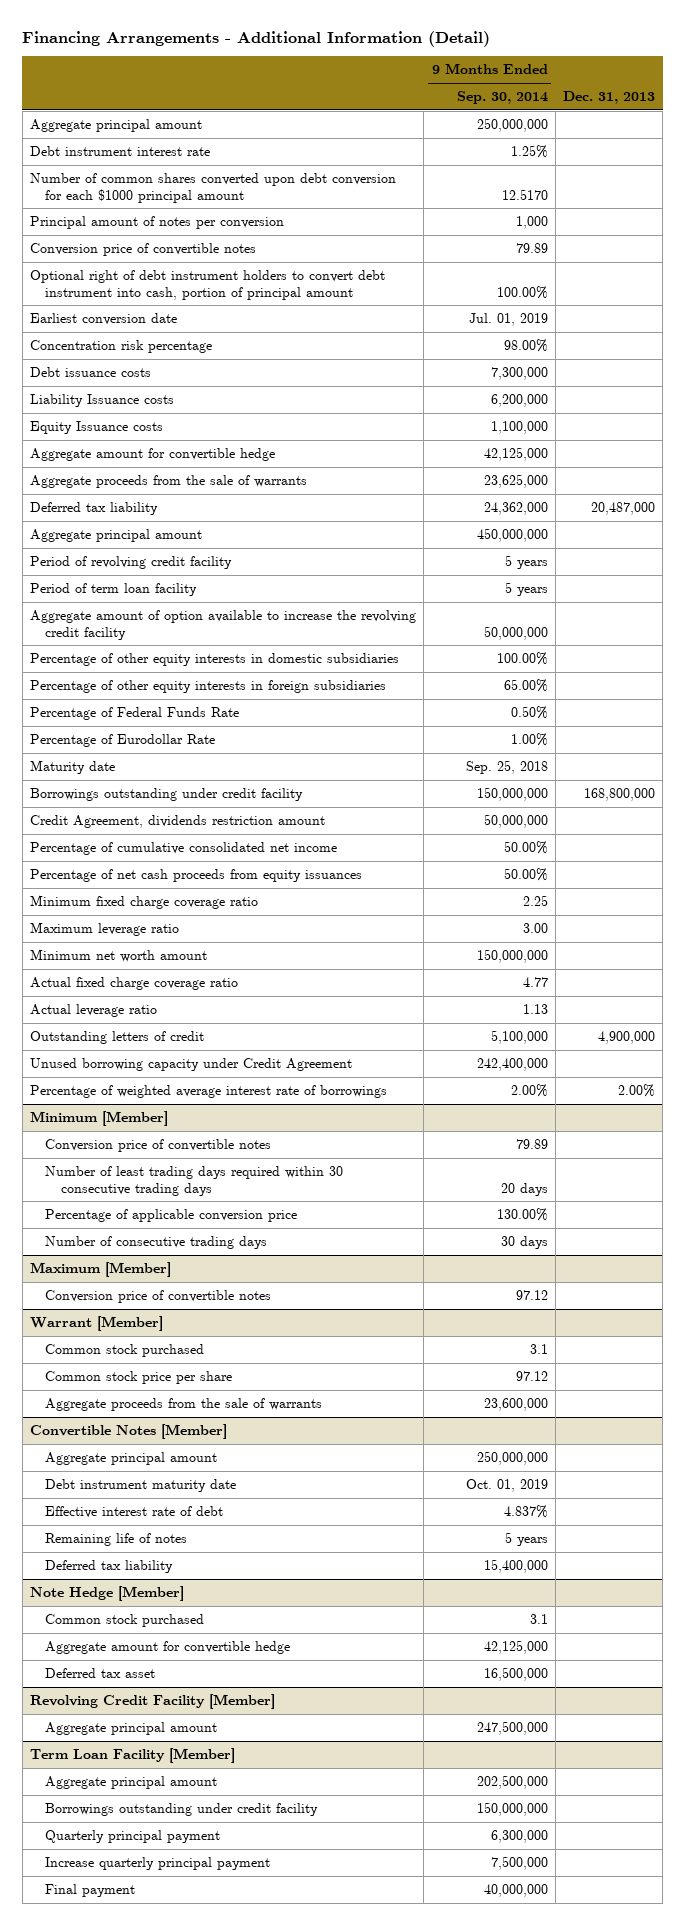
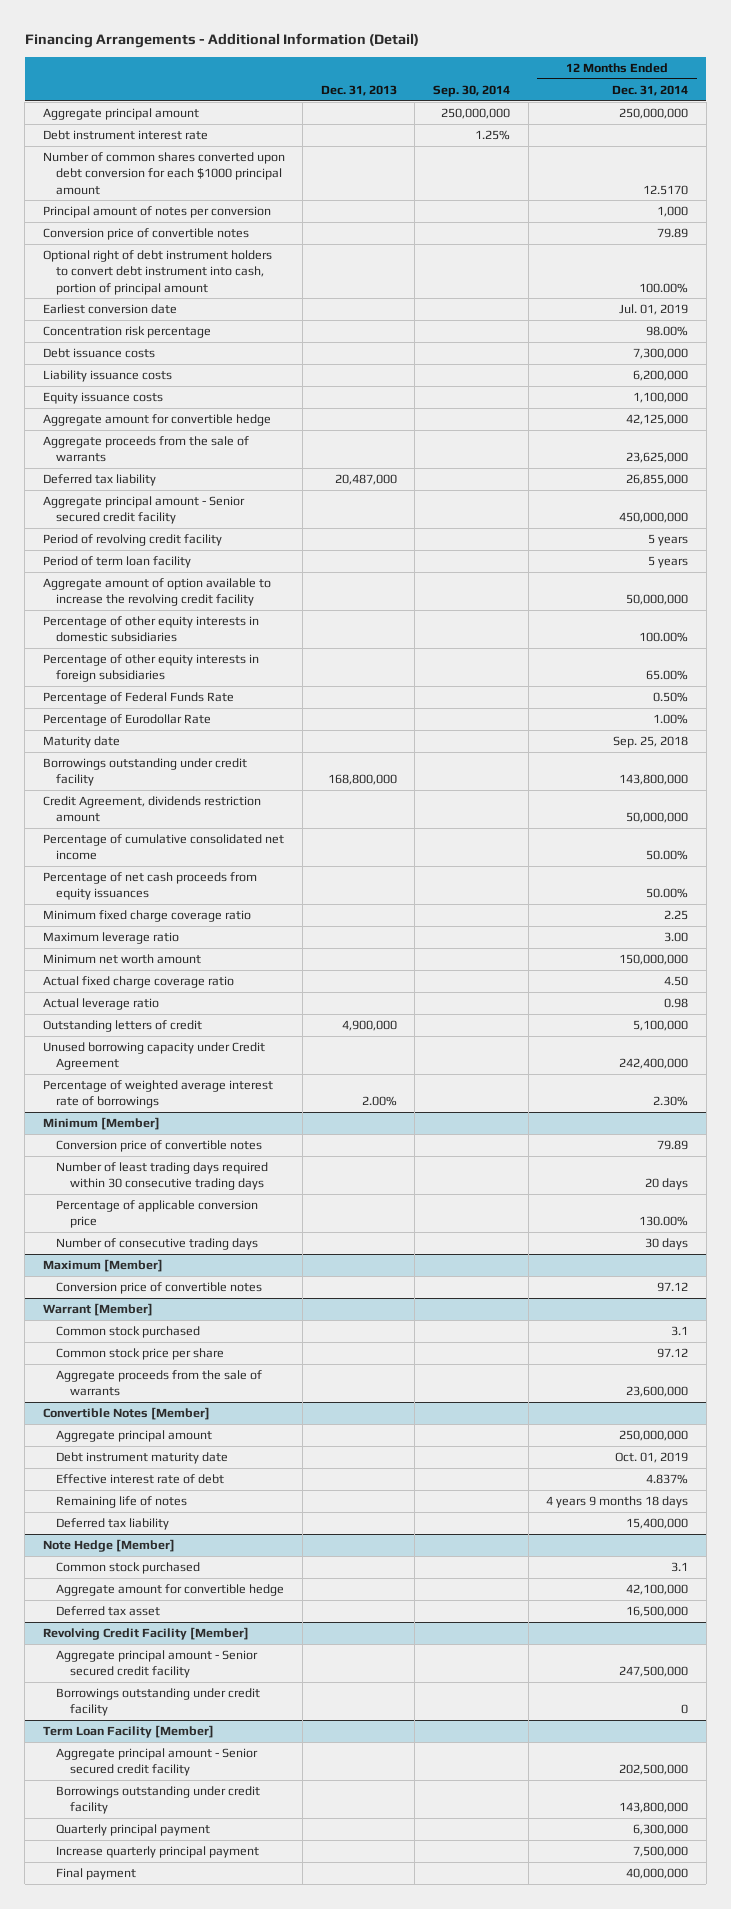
- | 9 Months Ended Sep. 30, 2014 | Dec. 31, 2013
+ | Dec. 31, 2013 | Sep. 30, 2014 | 12 Months Ended Dec. 31, 2014
- Liability Issuance costs | 6,200,000 |
- Equity Issuance costs | 1,100,000 |
+ Liability issuance costs | | | 6,200,000
+ Equity issuance costs | | | 1,100,000
- Aggregate principal amount | 450,000,000 |
+ Aggregate principal amount - Senior secured credit facility | | | 450,000,000
@ Revolving Credit Facility [Member]
- Aggregate principal amount | 247,500,000 |
+ Aggregate principal amount - Senior secured credit facility | | | 247,500,000
+ Borrowings outstanding under credit facility | | | 0
@ Term Loan Facility [Member]
- Aggregate principal amount | 202,500,000 |
+ Aggregate principal amount - Senior secured credit facility | | | 202,500,000

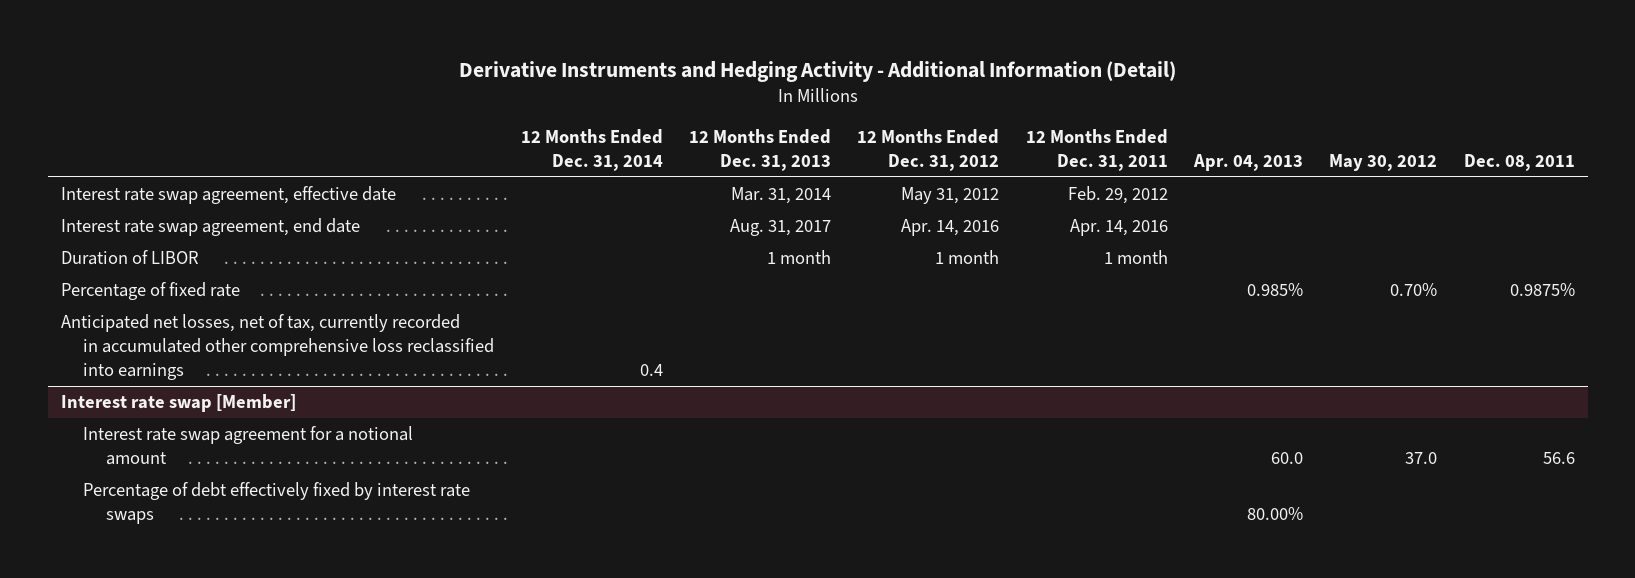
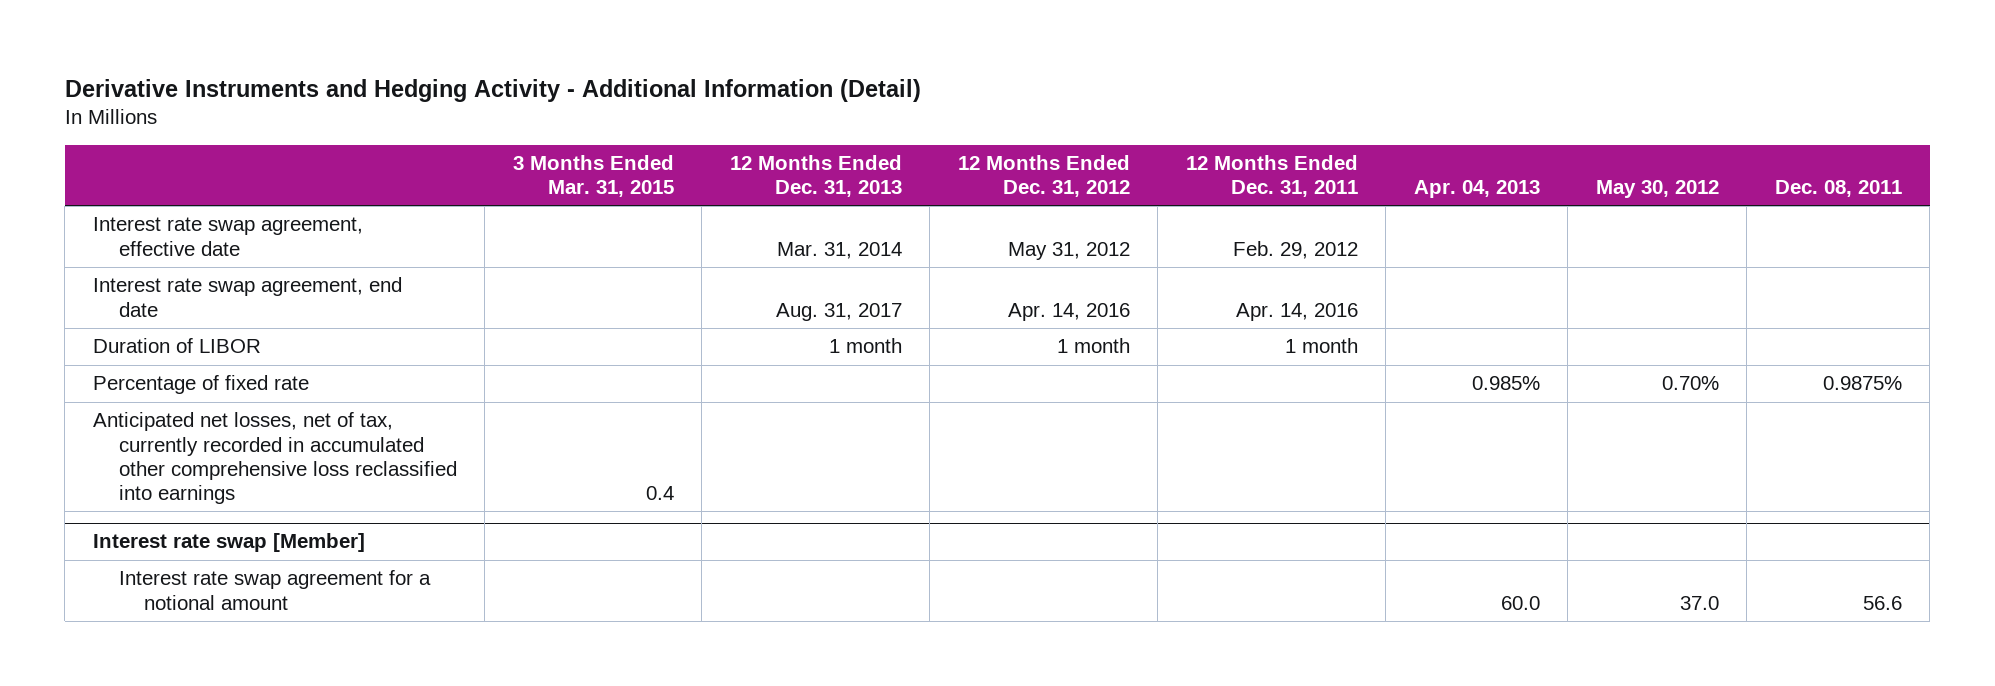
- | 12 Months Ended Dec. 31, 2014 | 12 Months Ended Dec. 31, 2013 | 12 Months Ended Dec. 31, 2012 | 12 Months Ended Dec. 31, 2011 | Apr. 04, 2013 | May 30, 2012 | Dec. 08, 2011
+ | 3 Months Ended Mar. 31, 2015 | 12 Months Ended Dec. 31, 2013 | 12 Months Ended Dec. 31, 2012 | 12 Months Ended Dec. 31, 2011 | Apr. 04, 2013 | May 30, 2012 | Dec. 08, 2011
@ Interest rate swap [Member]
- Percentage of debt effectively fixed by interest rate swaps | | | | | 80.00% | |

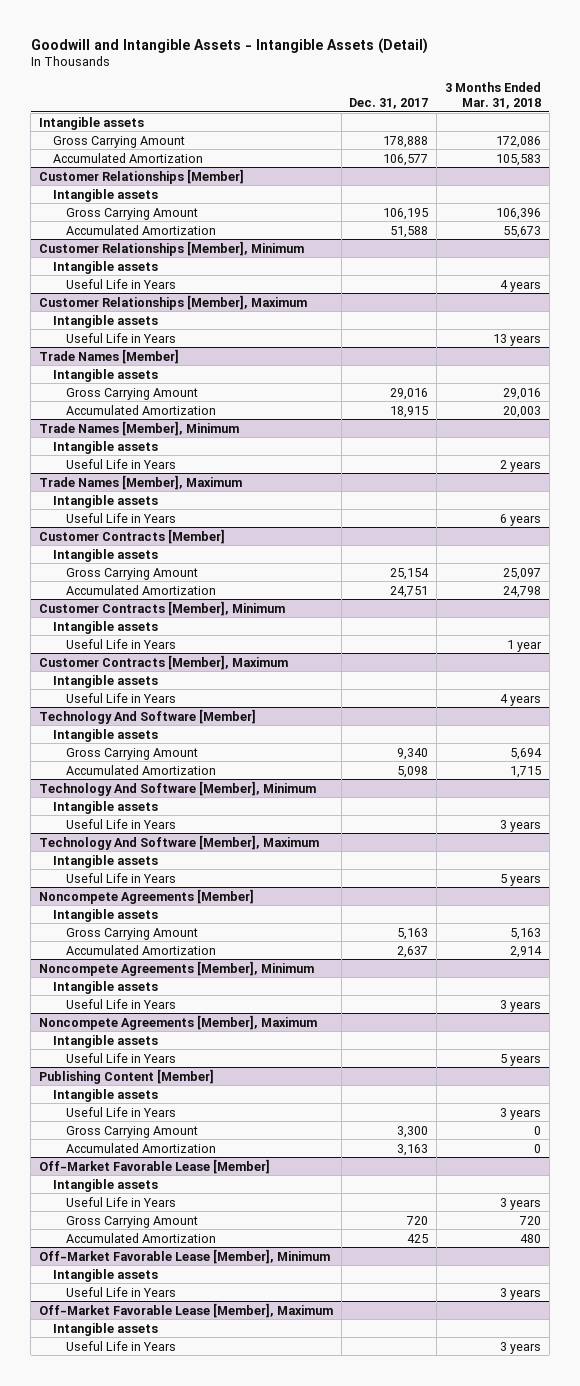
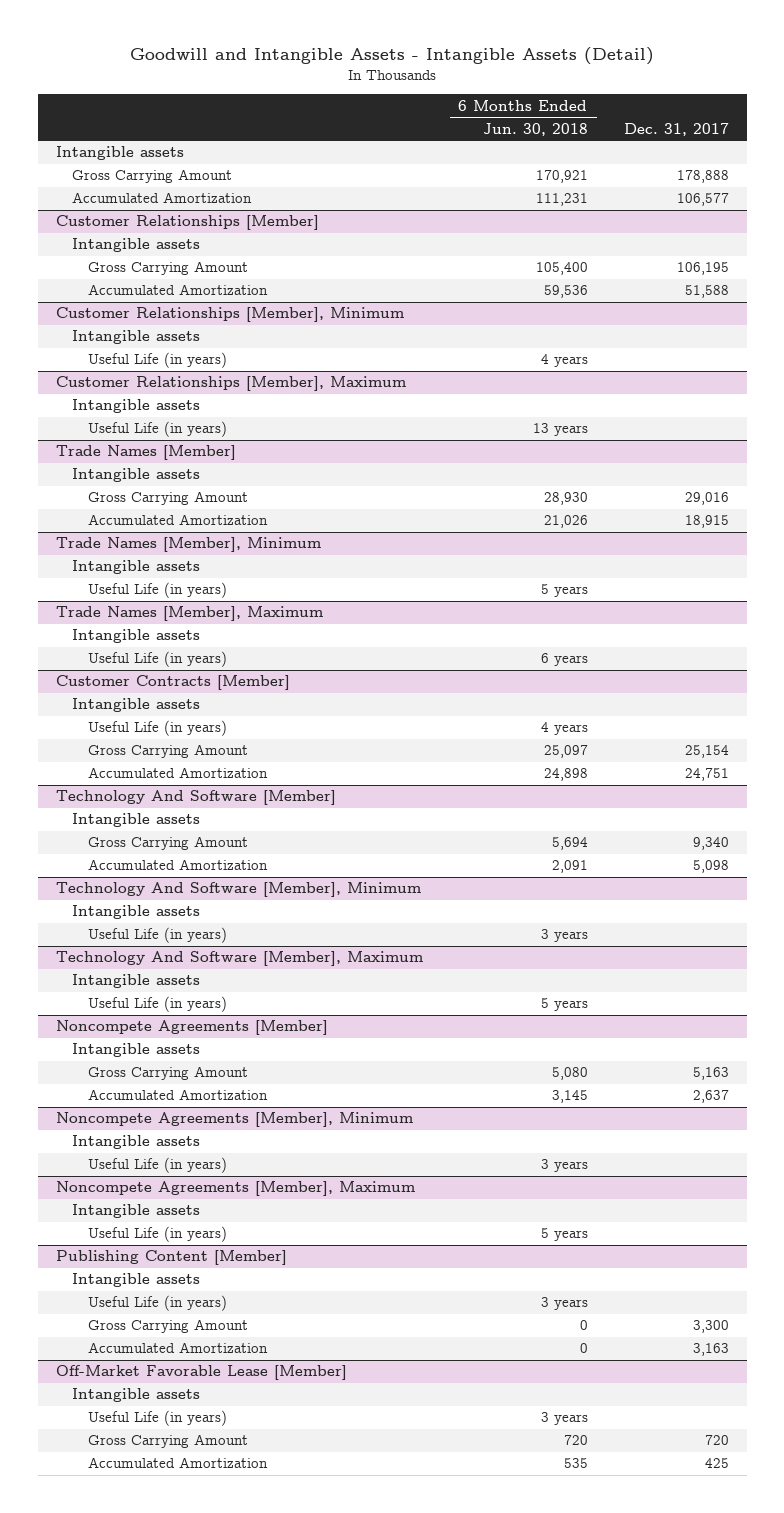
- | Dec. 31, 2017 | 3 Months Ended Mar. 31, 2018
+ | 6 Months Ended Jun. 30, 2018 | Dec. 31, 2017
@ Customer Relationships [Member], Minimum
- Useful Life in Years | | 4 years
+ Useful Life (in years) | 4 years |
@ Customer Relationships [Member], Maximum
- Useful Life in Years | | 13 years
+ Useful Life (in years) | 13 years |
@ Trade Names [Member], Minimum
- Useful Life in Years | | 2 years
+ Useful Life (in years) | 5 years |
@ Trade Names [Member], Maximum
- Useful Life in Years | | 6 years
+ Useful Life (in years) | 6 years |
@ Customer Contracts [Member]
+ Useful Life (in years) | 4 years |
- Customer Contracts [Member], Minimum
- Intangible assets
- Useful Life in Years | | 1 year
- Customer Contracts [Member], Maximum
- Intangible assets
- Useful Life in Years | | 4 years
@ Technology And Software [Member], Minimum
- Useful Life in Years | | 3 years
+ Useful Life (in years) | 3 years |
@ Technology And Software [Member], Maximum
- Useful Life in Years | | 5 years
+ Useful Life (in years) | 5 years |
@ Noncompete Agreements [Member], Minimum
- Useful Life in Years | | 3 years
+ Useful Life (in years) | 3 years |
@ Noncompete Agreements [Member], Maximum
- Useful Life in Years | | 5 years
+ Useful Life (in years) | 5 years |
@ Publishing Content [Member]
- Useful Life in Years | | 3 years
+ Useful Life (in years) | 3 years |
@ Off-Market Favorable Lease [Member]
- Useful Life in Years | | 3 years
+ Useful Life (in years) | 3 years |
- Off-Market Favorable Lease [Member], Minimum
- Intangible assets
- Useful Life in Years | | 3 years
- Off-Market Favorable Lease [Member], Maximum
- Intangible assets
- Useful Life in Years | | 3 years

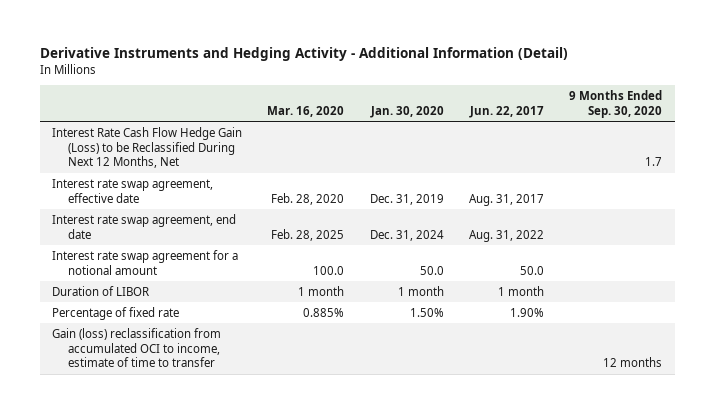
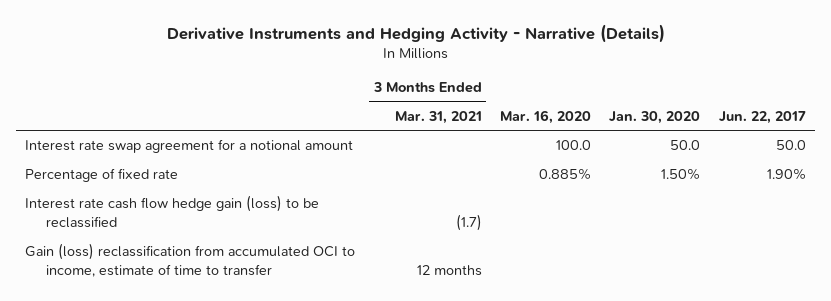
- Derivative Instruments and Hedging Activity - Additional Information (Detail)
+ Derivative Instruments and Hedging Activity - Narrative (Details)
- | Mar. 16, 2020 | Jan. 30, 2020 | Jun. 22, 2017 | 9 Months Ended Sep. 30, 2020
+ | 3 Months Ended Mar. 31, 2021 | Mar. 16, 2020 | Jan. 30, 2020 | Jun. 22, 2017
- Interest Rate Cash Flow Hedge Gain (Loss) to be Reclassified During Next 12 Months, Net | | | | 1.7
- Interest rate swap agreement, effective date | Feb. 28, 2020 | Dec. 31, 2019 | Aug. 31, 2017 |
- Interest rate swap agreement, end date | Feb. 28, 2025 | Dec. 31, 2024 | Aug. 31, 2022 |
- Duration of LIBOR | 1 month | 1 month | 1 month |
+ Interest rate cash flow hedge gain (loss) to be reclassified | (1.7) | | |

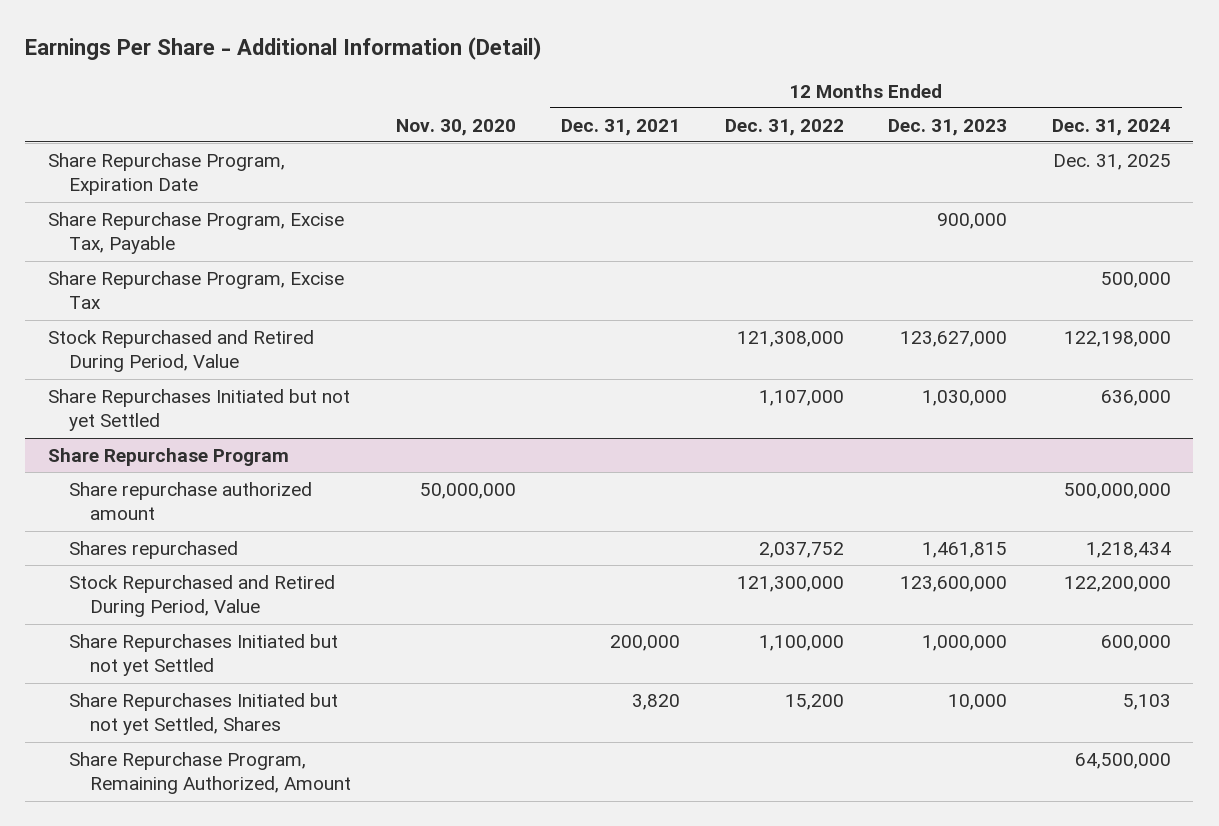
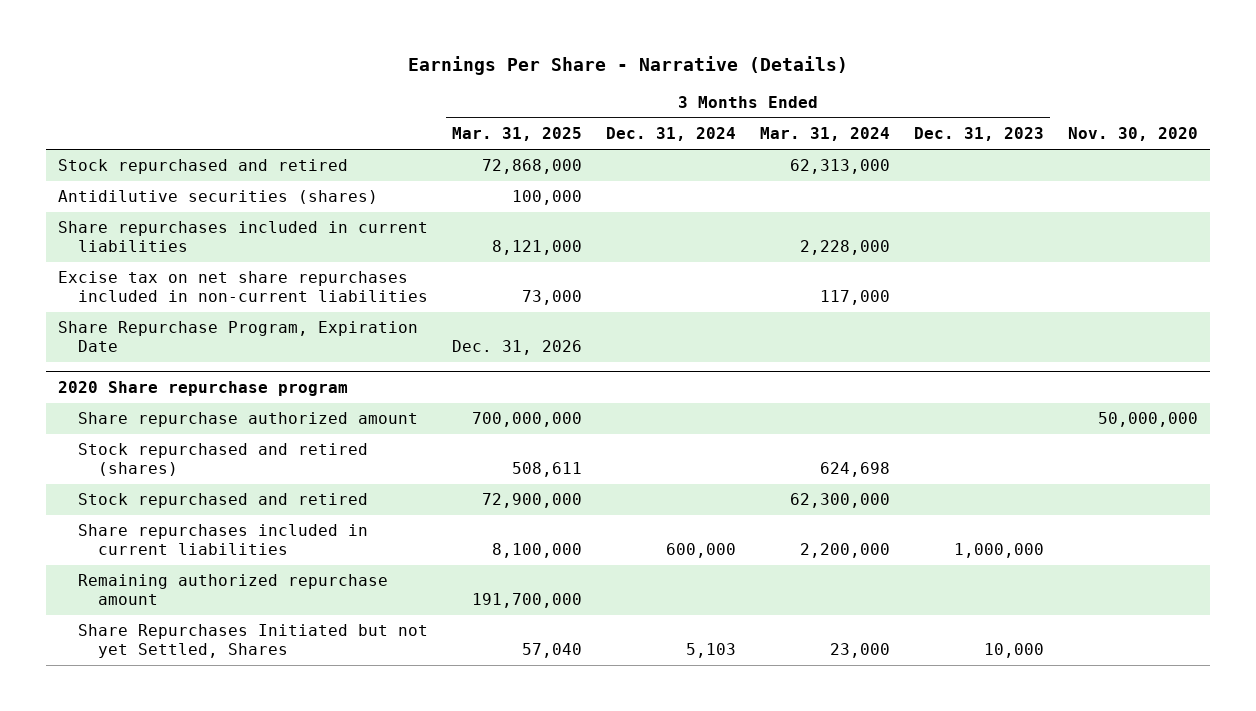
- Earnings Per Share - Additional Information (Detail)
+ Earnings Per Share - Narrative (Details)
- | Nov. 30, 2020 | 12 Months Ended Dec. 31, 2021 | 12 Months Ended Dec. 31, 2022 | 12 Months Ended Dec. 31, 2023 | 12 Months Ended Dec. 31, 2024
+ | 3 Months Ended Mar. 31, 2025 | 3 Months Ended Dec. 31, 2024 | 3 Months Ended Mar. 31, 2024 | 3 Months Ended Dec. 31, 2023 | Nov. 30, 2020
+ Stock repurchased and retired | 72,868,000 | | 62,313,000 | |
+ Antidilutive securities (shares) | 100,000 | | | |
+ Share repurchases included in current liabilities | 8,121,000 | | 2,228,000 | |
+ Excise tax on net share repurchases included in non-current liabilities | 73,000 | | 117,000 | |
- Share Repurchase Program, Excise Tax, Payable | | | | 900,000 |
- Share Repurchase Program, Excise Tax | | | | | 500,000
- Stock Repurchased and Retired During Period, Value | | | 121,308,000 | 123,627,000 | 122,198,000
- Share Repurchases Initiated but not yet Settled | | | 1,107,000 | 1,030,000 | 636,000
- Share Repurchase Program
+ 2020 Share repurchase program
- Shares repurchased | | | 2,037,752 | 1,461,815 | 1,218,434
- Stock Repurchased and Retired During Period, Value | | | 121,300,000 | 123,600,000 | 122,200,000
- Share Repurchases Initiated but not yet Settled | | 200,000 | 1,100,000 | 1,000,000 | 600,000
+ Stock repurchased and retired (shares) | 508,611 | | 624,698 | |
+ Stock repurchased and retired | 72,900,000 | | 62,300,000 | |
+ Share repurchases included in current liabilities | 8,100,000 | 600,000 | 2,200,000 | 1,000,000 |
+ Remaining authorized repurchase amount | 191,700,000 | | | |
- Share Repurchase Program, Remaining Authorized, Amount | | | | | 64,500,000

